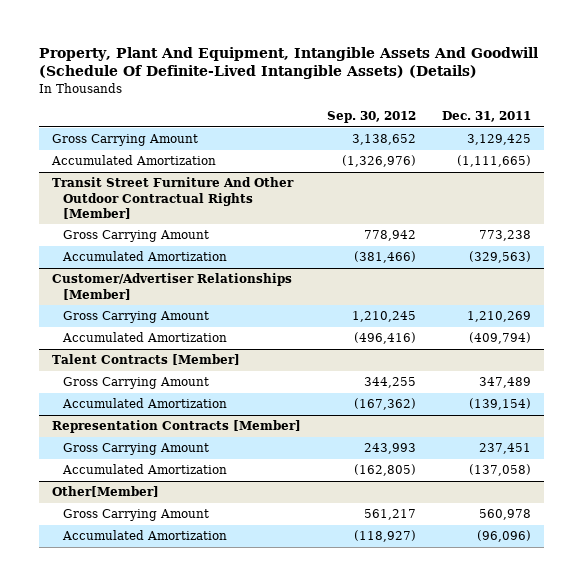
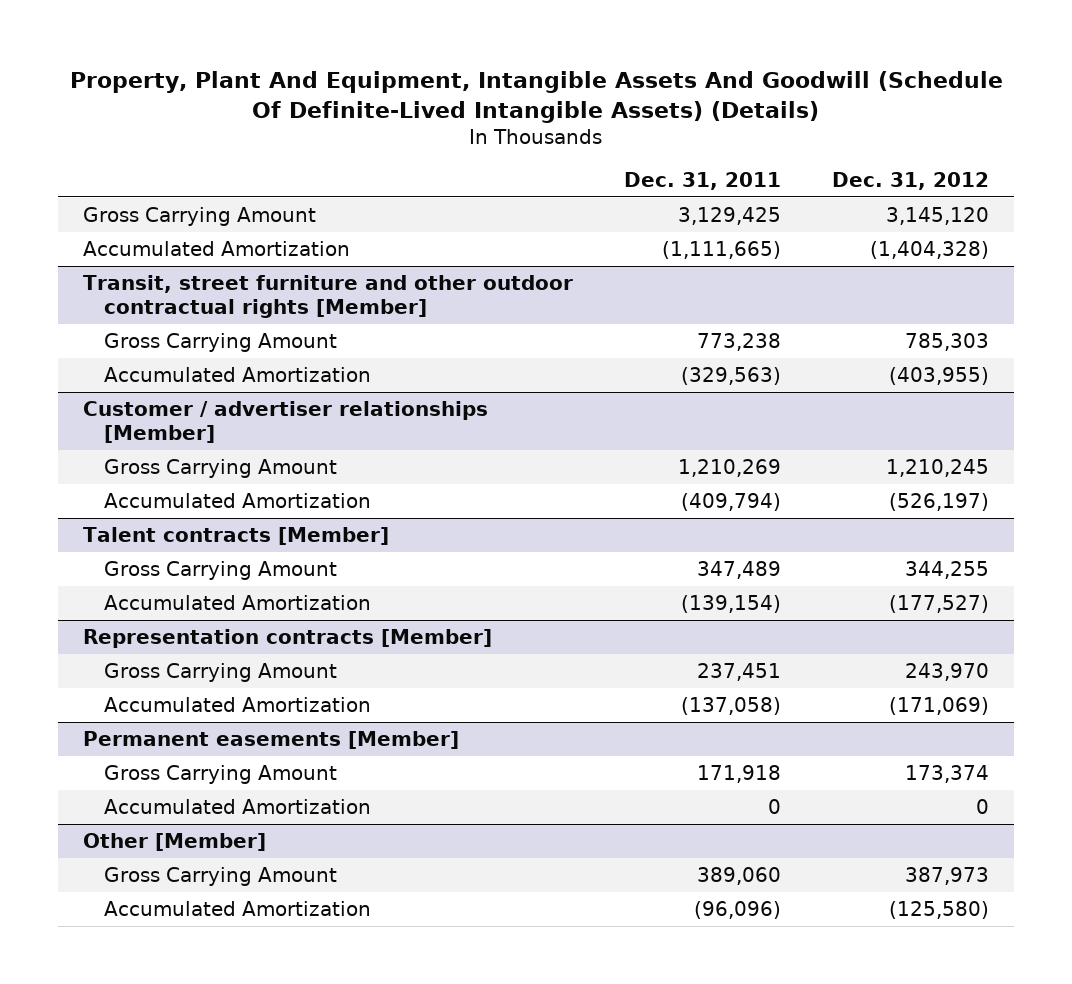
- | Sep. 30, 2012 | Dec. 31, 2011
+ | Dec. 31, 2011 | Dec. 31, 2012
- Transit Street Furniture And Other Outdoor Contractual Rights [Member]
+ Transit, street furniture and other outdoor contractual rights [Member]
- Customer/Advertiser Relationships [Member]
+ Customer / advertiser relationships [Member]
- Talent Contracts [Member]
+ Talent contracts [Member]
- Representation Contracts [Member]
+ Representation contracts [Member]
- Other[Member]
- Gross Carrying Amount | 561,217 | 560,978
+ Permanent easements [Member]
+ Gross Carrying Amount | 171,918 | 173,374
+ Accumulated Amortization | 0 | 0
+ Other [Member]
+ Gross Carrying Amount | 389,060 | 387,973

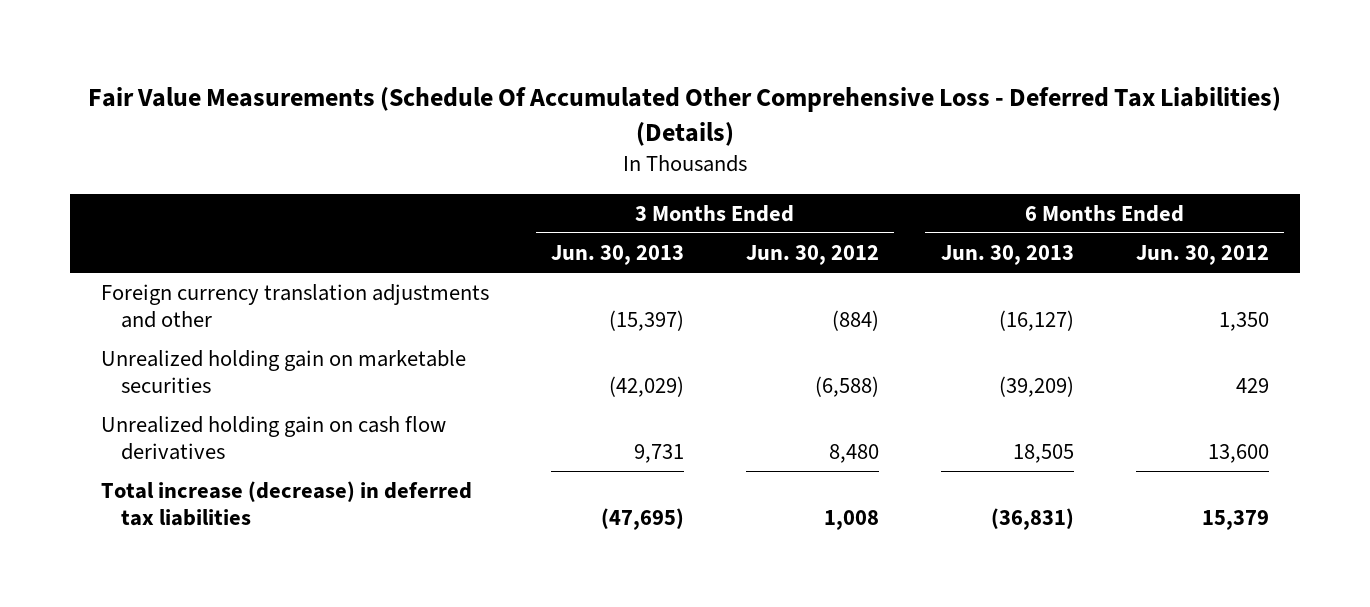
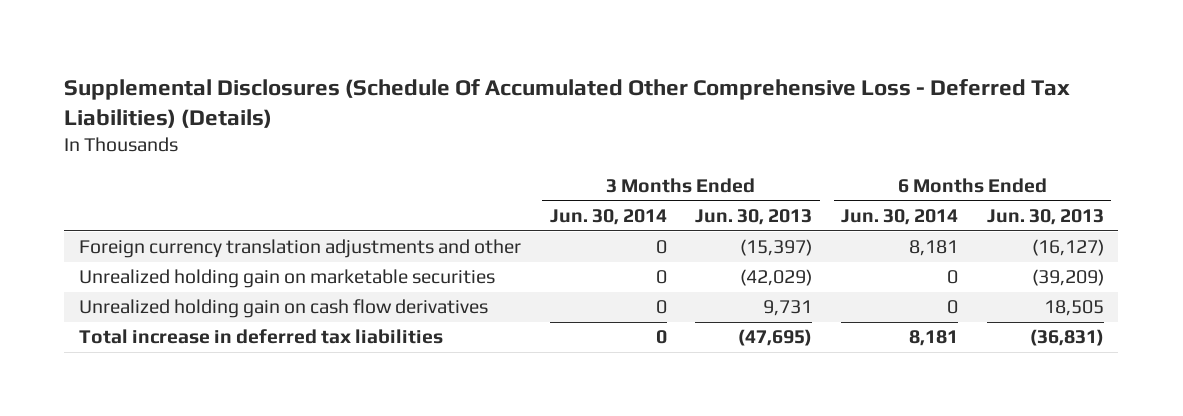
- Fair Value Measurements (Schedule Of Accumulated Other Comprehensive Loss - Deferred Tax Liabilities) (Details)
+ Supplemental Disclosures (Schedule Of Accumulated Other Comprehensive Loss - Deferred Tax Liabilities) (Details)
- | 3 Months Ended Jun. 30, 2013 | 3 Months Ended Jun. 30, 2012 | 6 Months Ended Jun. 30, 2013 | 6 Months Ended Jun. 30, 2012
+ | 3 Months Ended Jun. 30, 2014 | 3 Months Ended Jun. 30, 2013 | 6 Months Ended Jun. 30, 2014 | 6 Months Ended Jun. 30, 2013
- Total increase (decrease) in deferred tax liabilities | (47,695) | 1,008 | (36,831) | 15,379
+ Total increase in deferred tax liabilities | 0 | (47,695) | 8,181 | (36,831)

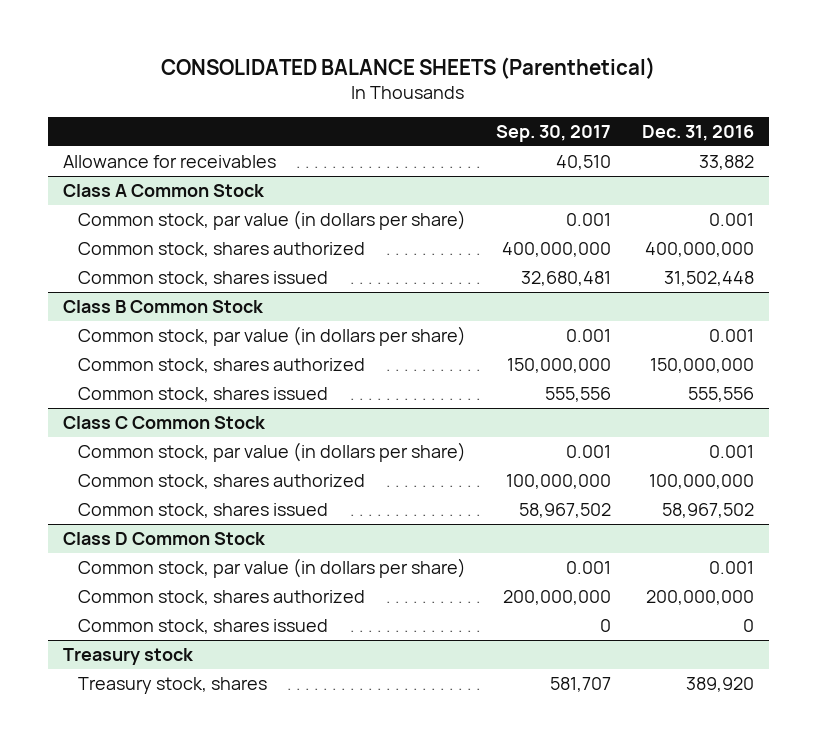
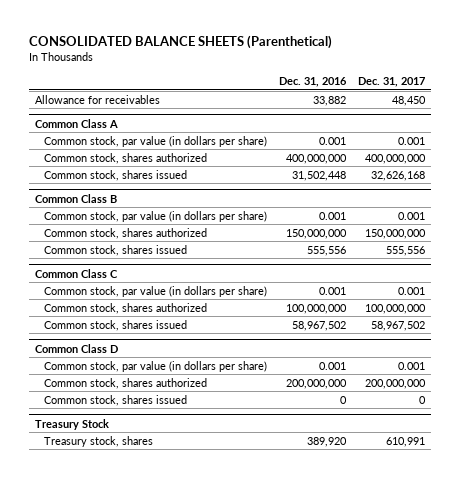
- | Sep. 30, 2017 | Dec. 31, 2016
+ | Dec. 31, 2016 | Dec. 31, 2017
- Class A Common Stock
+ Common Class A
- Class B Common Stock
+ Common Class B
- Class C Common Stock
+ Common Class C
- Class D Common Stock
+ Common Class D
- Treasury stock
+ Treasury Stock

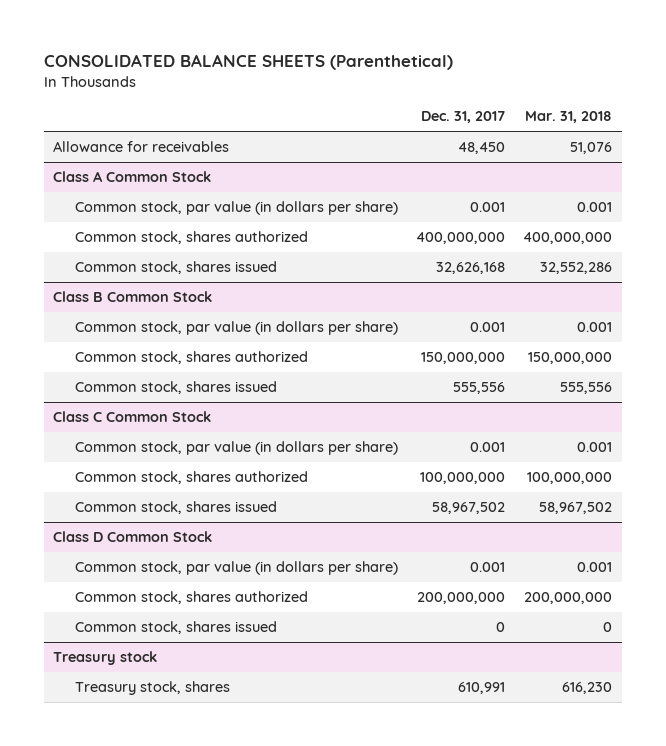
- | Dec. 31, 2016 | Dec. 31, 2017
+ | Dec. 31, 2017 | Mar. 31, 2018
- Common Class A
+ Class A Common Stock
- Common Class B
+ Class B Common Stock
- Common Class C
+ Class C Common Stock
- Common Class D
+ Class D Common Stock
- Treasury Stock
+ Treasury stock

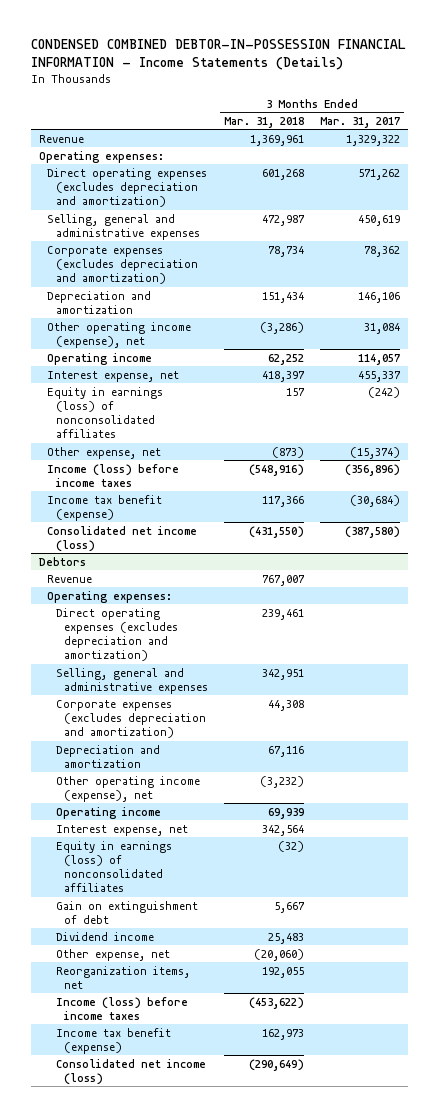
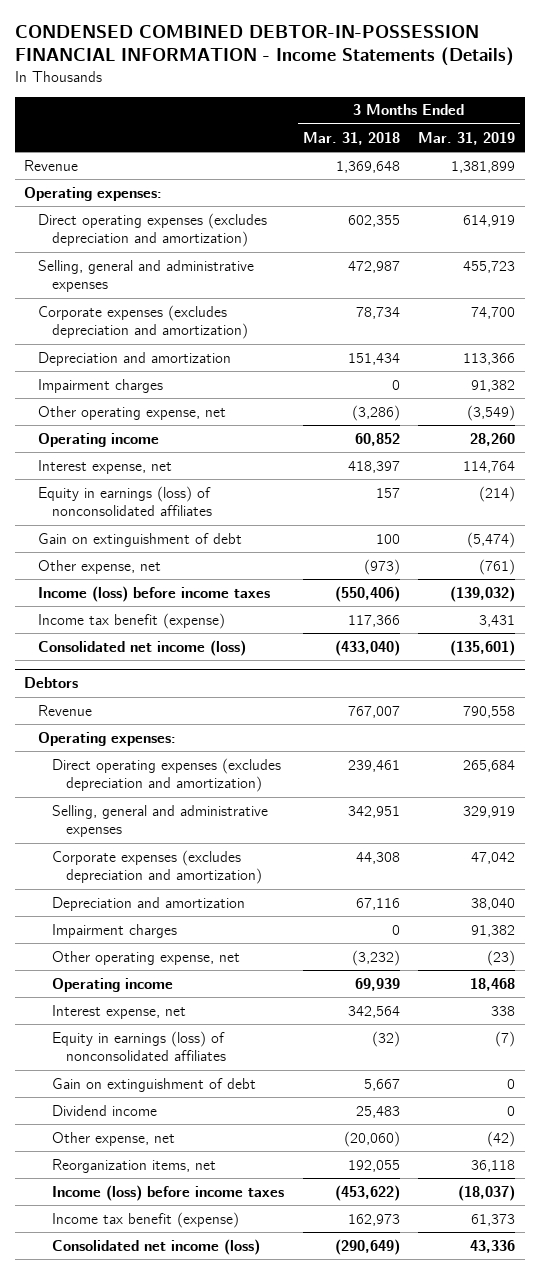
- | 3 Months Ended Mar. 31, 2018 | 3 Months Ended Mar. 31, 2017
+ | 3 Months Ended Mar. 31, 2018 | 3 Months Ended Mar. 31, 2019
- Revenue | 1,369,961 | 1,329,322
+ Revenue | 1,369,648 | 1,381,899
- Direct operating expenses (excludes depreciation and amortization) | 601,268 | 571,262
+ Direct operating expenses (excludes depreciation and amortization) | 602,355 | 614,919
- Other operating income (expense), net | (3,286) | 31,084
- Operating income | 62,252 | 114,057
+ Impairment charges | 0 | 91,382
+ Other operating expense, net | (3,286) | (3,549)
+ Operating income | 60,852 | 28,260
- Other expense, net | (873) | (15,374)
- Income (loss) before income taxes | (548,916) | (356,896)
+ Gain on extinguishment of debt | 100 | (5,474)
+ Other expense, net | (973) | (761)
+ Income (loss) before income taxes | (550,406) | (139,032)
- Consolidated net income (loss) | (431,550) | (387,580)
+ Consolidated net income (loss) | (433,040) | (135,601)
@ Debtors
- Other operating income (expense), net | (3,232) |
+ Impairment charges | 0 | 91,382
+ Other operating expense, net | (3,232) | (23)

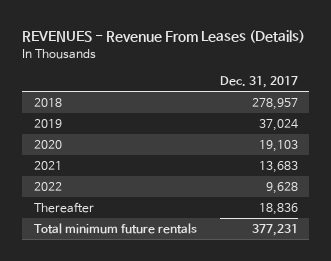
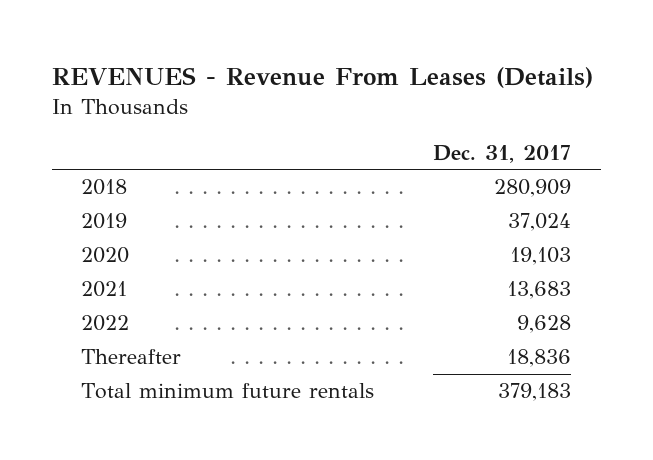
- 2018 | 278,957
+ 2018 | 280,909
- Total minimum future rentals | 377,231
+ Total minimum future rentals | 379,183

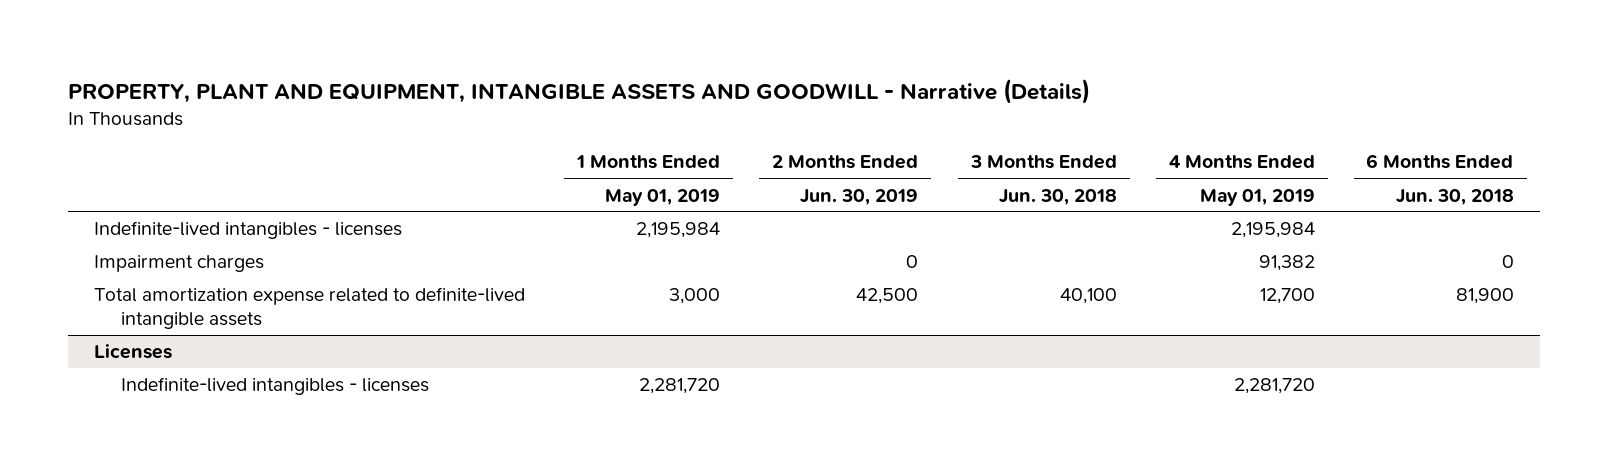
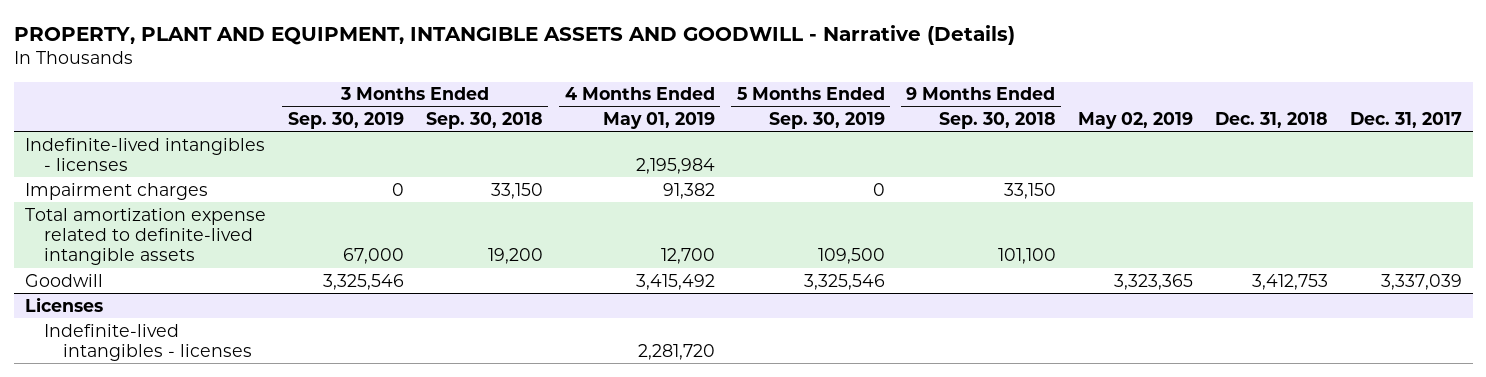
- | 1 Months Ended May 01, 2019 | 2 Months Ended Jun. 30, 2019 | 3 Months Ended Jun. 30, 2018 | 4 Months Ended May 01, 2019 | 6 Months Ended Jun. 30, 2018
+ | 3 Months Ended Sep. 30, 2019 | 3 Months Ended Sep. 30, 2018 | 4 Months Ended May 01, 2019 | 5 Months Ended Sep. 30, 2019 | 9 Months Ended Sep. 30, 2018 | May 02, 2019 | Dec. 31, 2018 | Dec. 31, 2017
+ Goodwill | 3,325,546 | | 3,415,492 | 3,325,546 | | 3,323,365 | 3,412,753 | 3,337,039

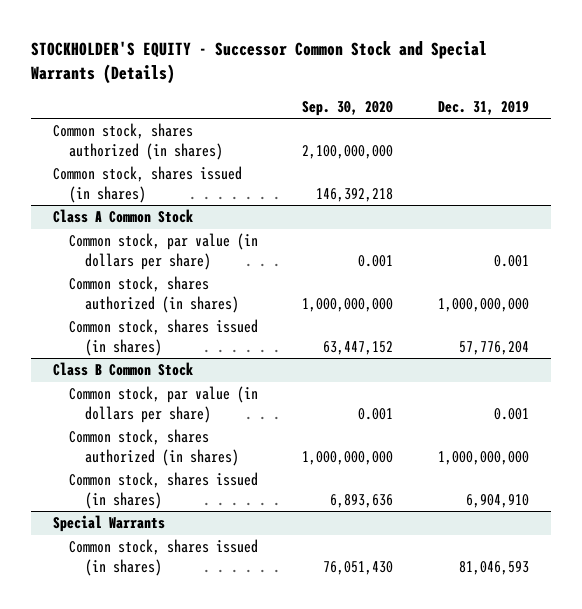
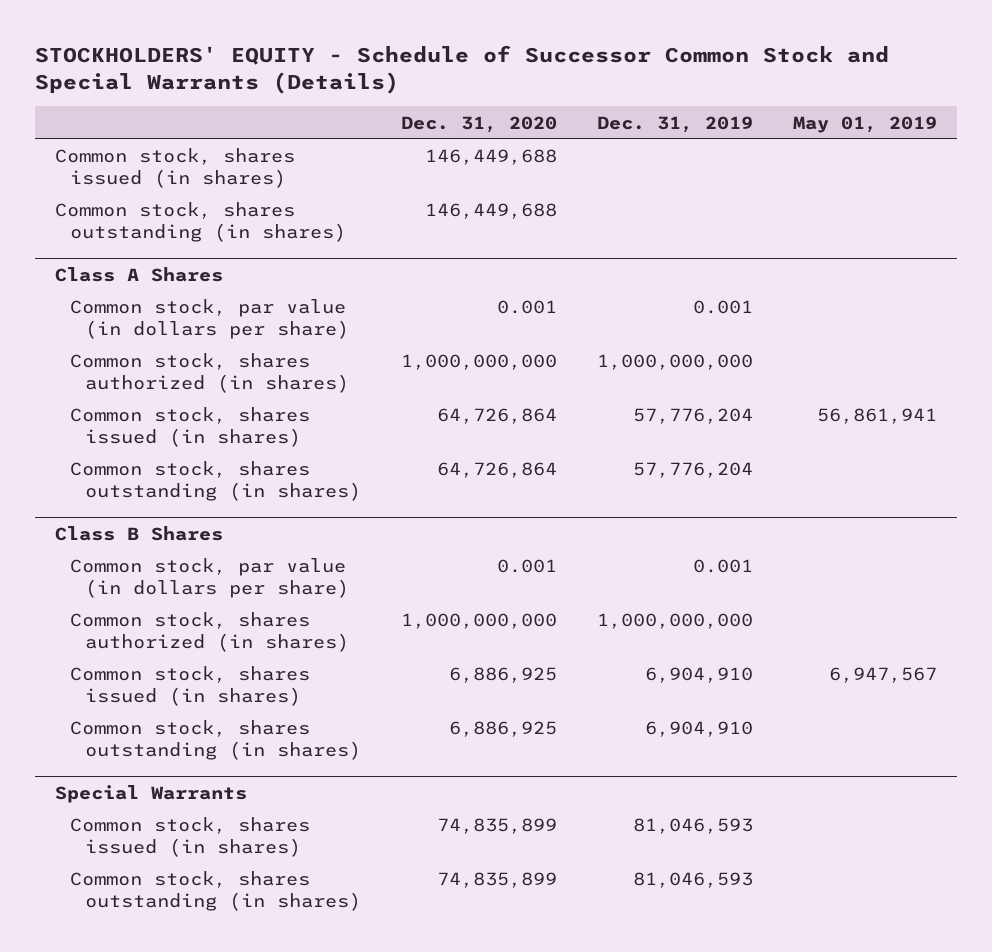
- STOCKHOLDER'S EQUITY - Successor Common Stock and Special Warrants (Details)
+ STOCKHOLDERS' EQUITY - Schedule of Successor Common Stock and Special Warrants (Details)
- | Sep. 30, 2020 | Dec. 31, 2019
+ | Dec. 31, 2020 | Dec. 31, 2019 | May 01, 2019
- Common stock, shares authorized (in shares) | 2,100,000,000 |
- Class A Common Stock
+ Common stock, shares outstanding (in shares) | 146,449,688 | |
+ Class A Shares
- Class B Common Stock
+ Common stock, shares outstanding (in shares) | 64,726,864 | 57,776,204 |
+ Class B Shares
+ Common stock, shares outstanding (in shares) | 6,886,925 | 6,904,910 |
@ Special Warrants
+ Common stock, shares outstanding (in shares) | 74,835,899 | 81,046,593 |

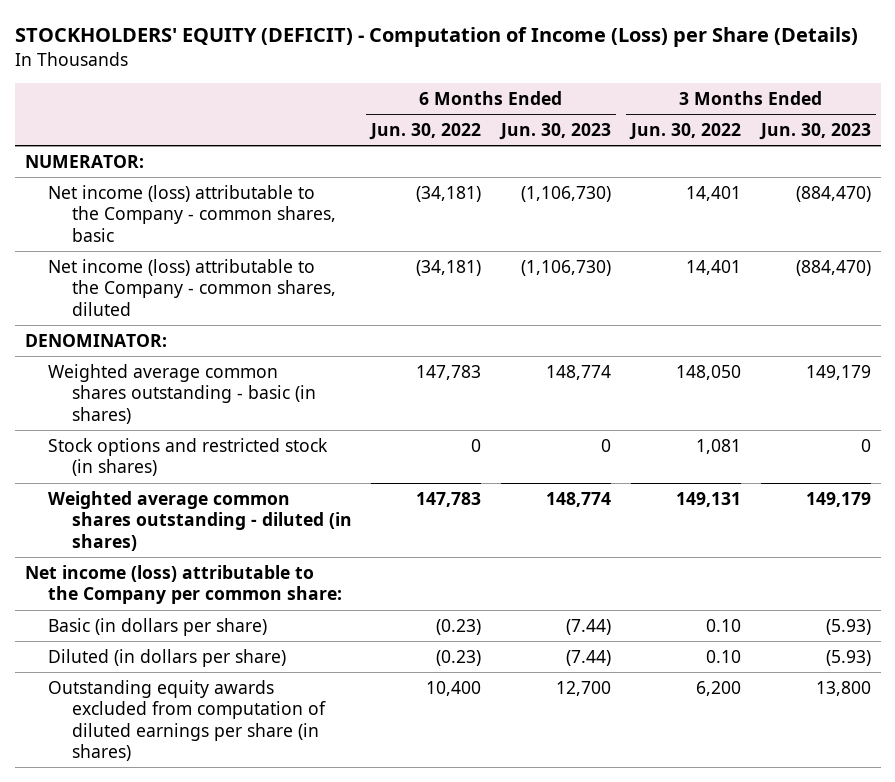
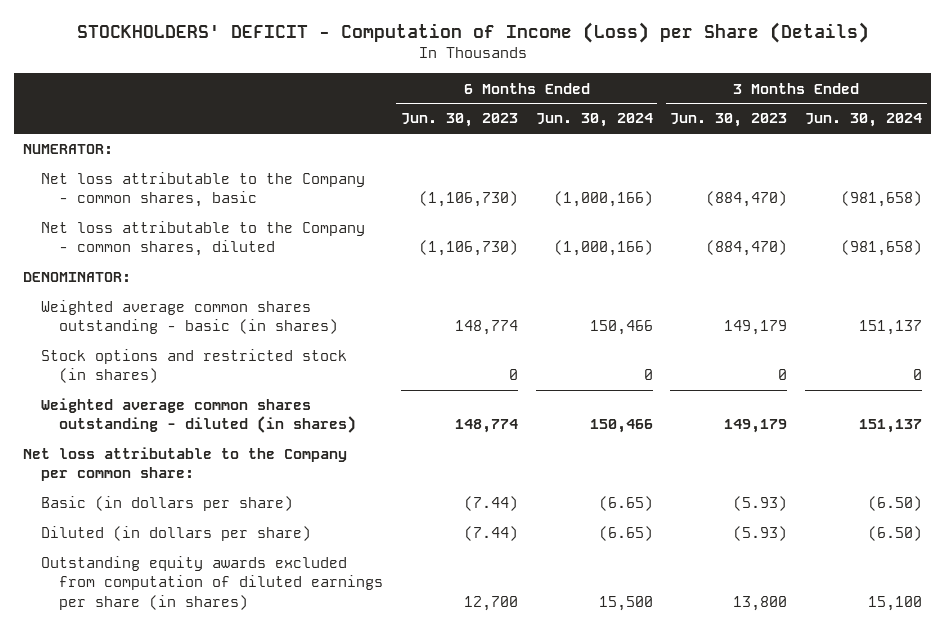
- STOCKHOLDERS' EQUITY (DEFICIT) - Computation of Income (Loss) per Share (Details)
+ STOCKHOLDERS' DEFICIT - Computation of Income (Loss) per Share (Details)
- | 6 Months Ended Jun. 30, 2022 | 6 Months Ended Jun. 30, 2023 | 3 Months Ended Jun. 30, 2022 | 3 Months Ended Jun. 30, 2023
+ | 6 Months Ended Jun. 30, 2023 | 6 Months Ended Jun. 30, 2024 | 3 Months Ended Jun. 30, 2023 | 3 Months Ended Jun. 30, 2024
- Net income (loss) attributable to the Company - common shares, basic | (34,181) | (1,106,730) | 14,401 | (884,470)
- Net income (loss) attributable to the Company - common shares, diluted | (34,181) | (1,106,730) | 14,401 | (884,470)
+ Net loss attributable to the Company - common shares, basic | (1,106,730) | (1,000,166) | (884,470) | (981,658)
+ Net loss attributable to the Company - common shares, diluted | (1,106,730) | (1,000,166) | (884,470) | (981,658)
- Net income (loss) attributable to the Company per common share:
+ Net loss attributable to the Company per common share:

